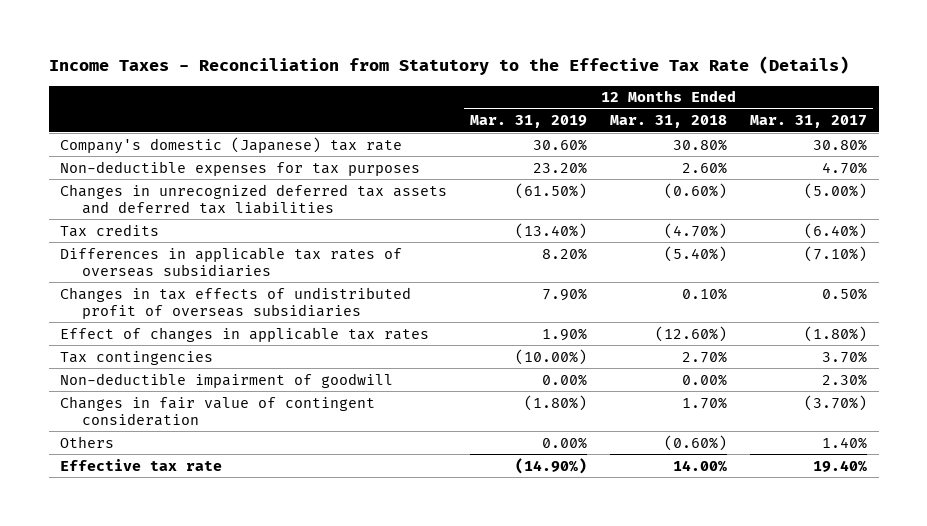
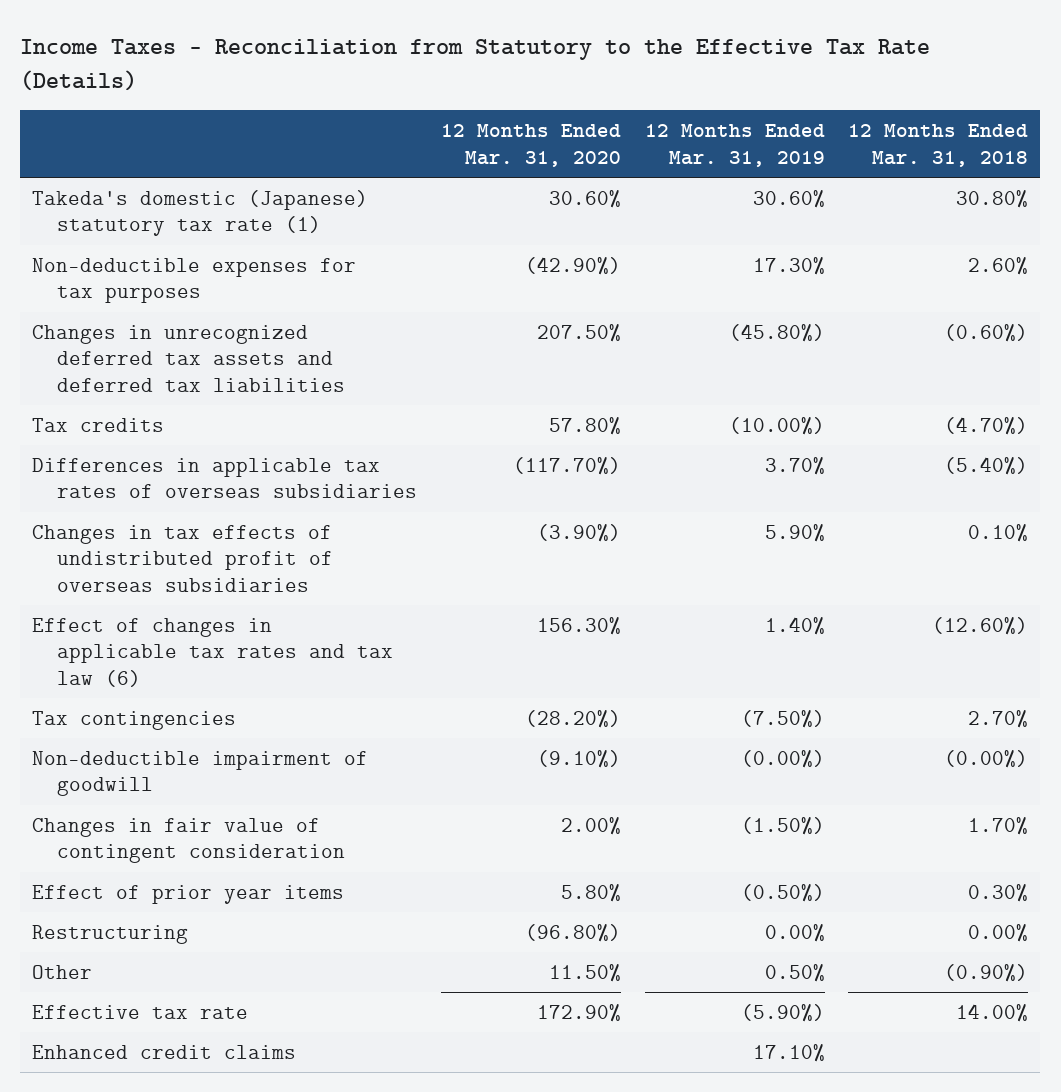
- | 12 Months Ended Mar. 31, 2019 | 12 Months Ended Mar. 31, 2018 | 12 Months Ended Mar. 31, 2017
+ | 12 Months Ended Mar. 31, 2020 | 12 Months Ended Mar. 31, 2019 | 12 Months Ended Mar. 31, 2018
- Company's domestic (Japanese) tax rate | 30.60% | 30.80% | 30.80%
- Non-deductible expenses for tax purposes | 23.20% | 2.60% | 4.70%
- Changes in unrecognized deferred tax assets and deferred tax liabilities | (61.50%) | (0.60%) | (5.00%)
- Tax credits | (13.40%) | (4.70%) | (6.40%)
- Differences in applicable tax rates of overseas subsidiaries | 8.20% | (5.40%) | (7.10%)
- Changes in tax effects of undistributed profit of overseas subsidiaries | 7.90% | 0.10% | 0.50%
- Effect of changes in applicable tax rates | 1.90% | (12.60%) | (1.80%)
- Tax contingencies | (10.00%) | 2.70% | 3.70%
- Non-deductible impairment of goodwill | 0.00% | 0.00% | 2.30%
- Changes in fair value of contingent consideration | (1.80%) | 1.70% | (3.70%)
- Others | 0.00% | (0.60%) | 1.40%
- Effective tax rate | (14.90%) | 14.00% | 19.40%
+ Takeda's domestic (Japanese) statutory tax rate (1) | 30.60% | 30.60% | 30.80%
+ Non-deductible expenses for tax purposes | (42.90%) | 17.30% | 2.60%
+ Changes in unrecognized deferred tax assets and deferred tax liabilities | 207.50% | (45.80%) | (0.60%)
+ Tax credits | 57.80% | (10.00%) | (4.70%)
+ Differences in applicable tax rates of overseas subsidiaries | (117.70%) | 3.70% | (5.40%)
+ Changes in tax effects of undistributed profit of overseas subsidiaries | (3.90%) | 5.90% | 0.10%
+ Effect of changes in applicable tax rates and tax law (6) | 156.30% | 1.40% | (12.60%)
+ Tax contingencies | (28.20%) | (7.50%) | 2.70%
+ Non-deductible impairment of goodwill | (9.10%) | (0.00%) | (0.00%)
+ Changes in fair value of contingent consideration | 2.00% | (1.50%) | 1.70%
+ Effect of prior year items | 5.80% | (0.50%) | 0.30%
+ Restructuring | (96.80%) | 0.00% | 0.00%
+ Other | 11.50% | 0.50% | (0.90%)
+ Effective tax rate | 172.90% | (5.90%) | 14.00%
+ Enhanced credit claims | | 17.10% |

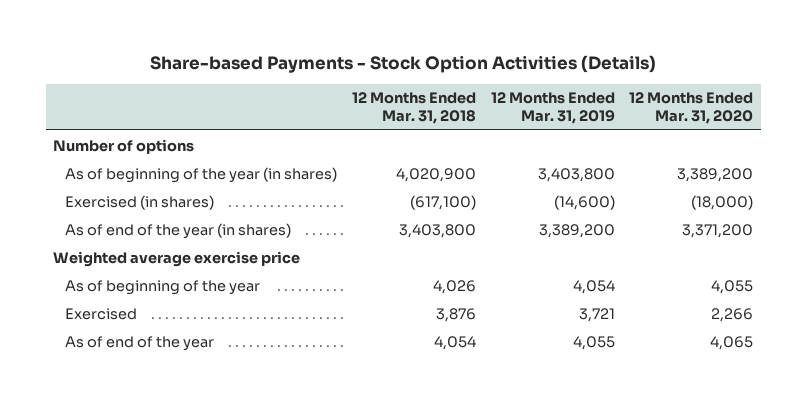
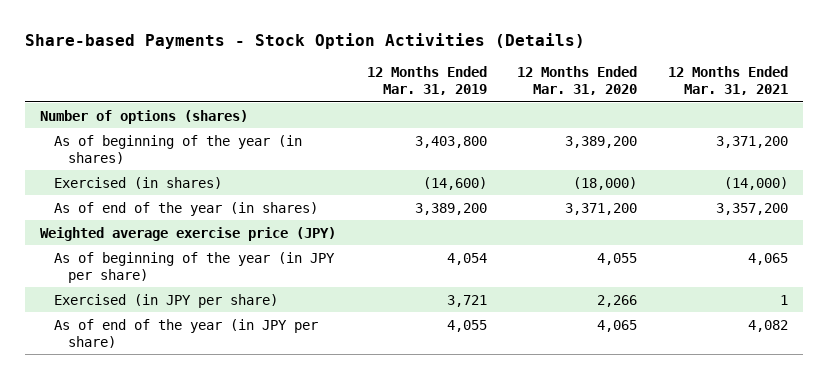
- | 12 Months Ended Mar. 31, 2018 | 12 Months Ended Mar. 31, 2019 | 12 Months Ended Mar. 31, 2020
+ | 12 Months Ended Mar. 31, 2019 | 12 Months Ended Mar. 31, 2020 | 12 Months Ended Mar. 31, 2021
- Number of options
+ Number of options (shares)
- Weighted average exercise price
- As of beginning of the year | 4,026 | 4,054 | 4,055
- Exercised | 3,876 | 3,721 | 2,266
- As of end of the year | 4,054 | 4,055 | 4,065
+ Weighted average exercise price (JPY)
+ As of beginning of the year (in JPY per share) | 4,054 | 4,055 | 4,065
+ Exercised (in JPY per share) | 3,721 | 2,266 | 1
+ As of end of the year (in JPY per share) | 4,055 | 4,065 | 4,082

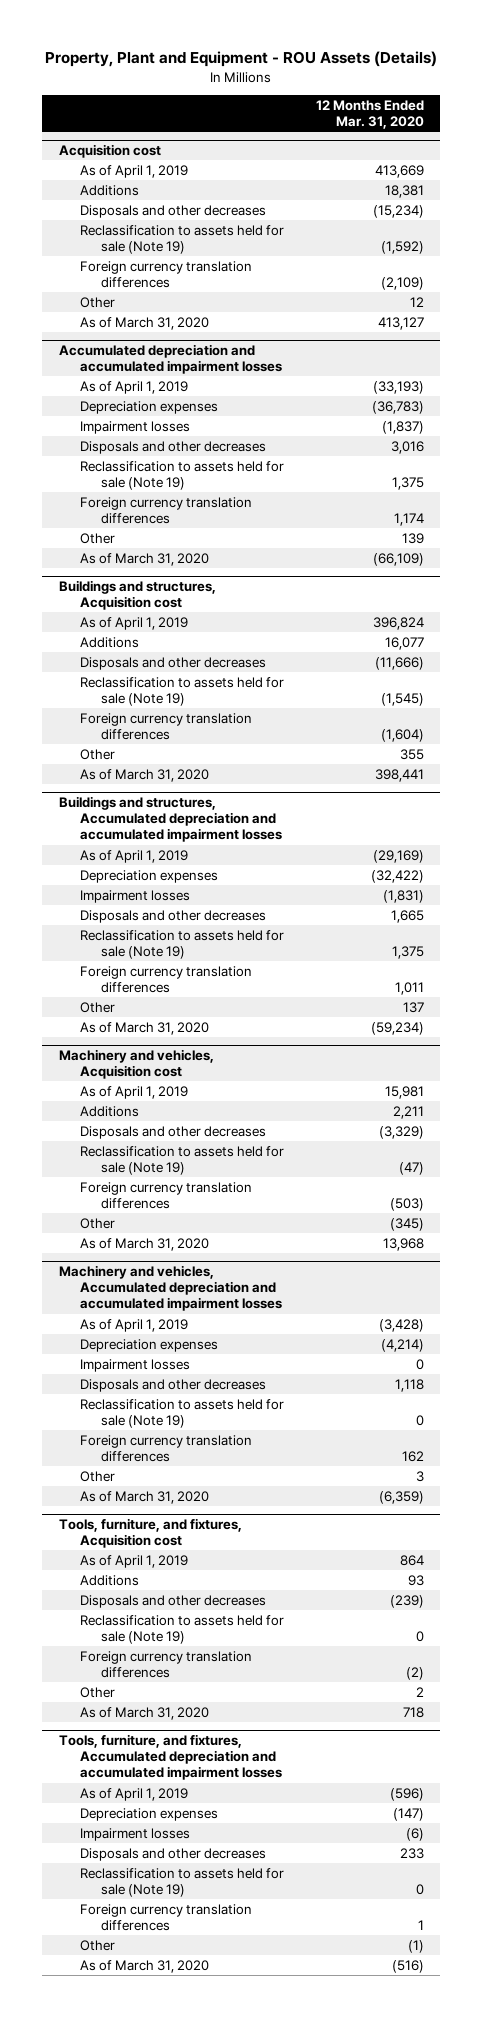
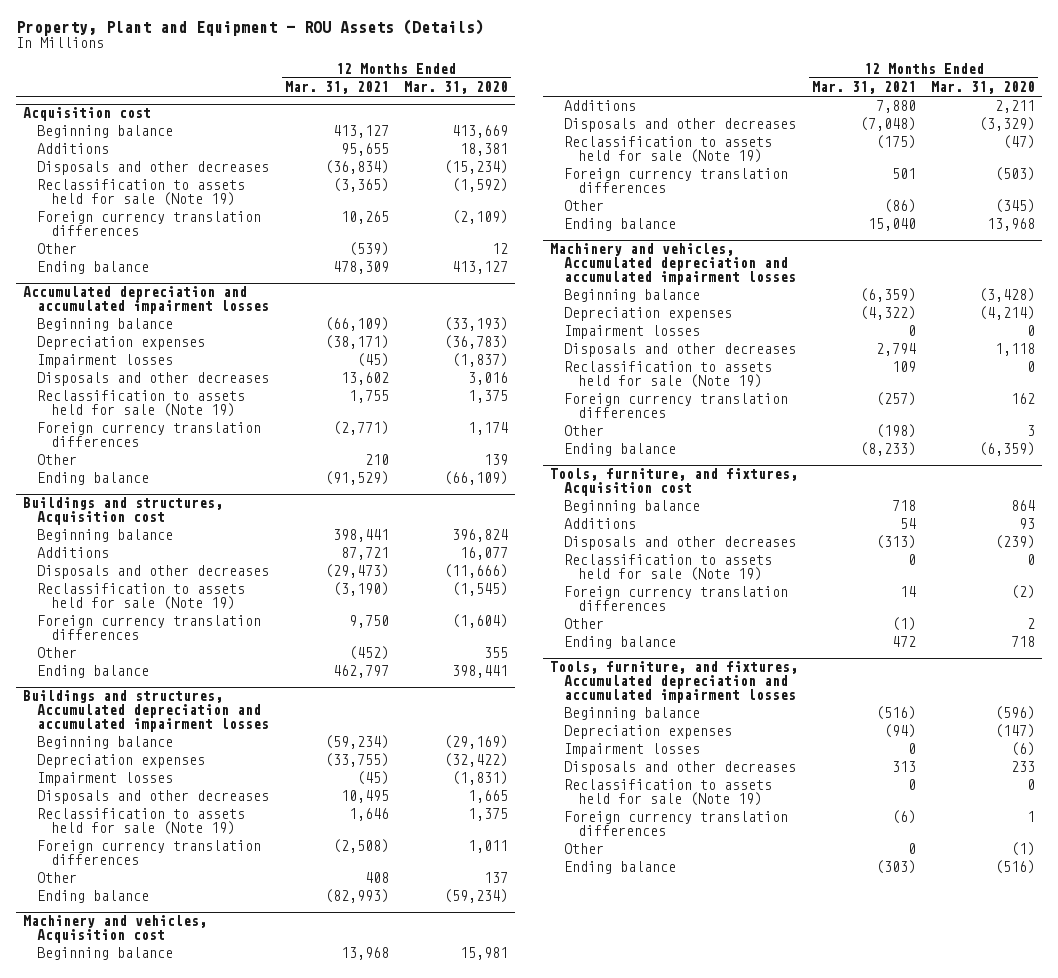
- | 12 Months Ended Mar. 31, 2020
+ | 12 Months Ended Mar. 31, 2021 | 12 Months Ended Mar. 31, 2020
@ Acquisition cost
- As of April 1, 2019 | 413,669
+ Beginning balance | 413,127 | 413,669
- As of March 31, 2020 | 413,127
+ Ending balance | 478,309 | 413,127
@ Accumulated depreciation and accumulated impairment losses
- As of April 1, 2019 | (33,193)
+ Beginning balance | (66,109) | (33,193)
- As of March 31, 2020 | (66,109)
+ Ending balance | (91,529) | (66,109)
@ Buildings and structures, Acquisition cost
- As of April 1, 2019 | 396,824
+ Beginning balance | 398,441 | 396,824
- As of March 31, 2020 | 398,441
+ Ending balance | 462,797 | 398,441
@ Buildings and structures, Accumulated depreciation and accumulated impairment losses
- As of April 1, 2019 | (29,169)
+ Beginning balance | (59,234) | (29,169)
- As of March 31, 2020 | (59,234)
+ Ending balance | (82,993) | (59,234)
@ Machinery and vehicles, Acquisition cost
- As of April 1, 2019 | 15,981
+ Beginning balance | 13,968 | 15,981
- As of March 31, 2020 | 13,968
+ Ending balance | 15,040 | 13,968
@ Machinery and vehicles, Accumulated depreciation and accumulated impairment losses
- As of April 1, 2019 | (3,428)
+ Beginning balance | (6,359) | (3,428)
- As of March 31, 2020 | (6,359)
+ Ending balance | (8,233) | (6,359)
@ Tools, furniture, and fixtures, Acquisition cost
- As of April 1, 2019 | 864
+ Beginning balance | 718 | 864
- As of March 31, 2020 | 718
+ Ending balance | 472 | 718
@ Tools, furniture, and fixtures, Accumulated depreciation and accumulated impairment losses
- As of April 1, 2019 | (596)
+ Beginning balance | (516) | (596)
- As of March 31, 2020 | (516)
+ Ending balance | (303) | (516)

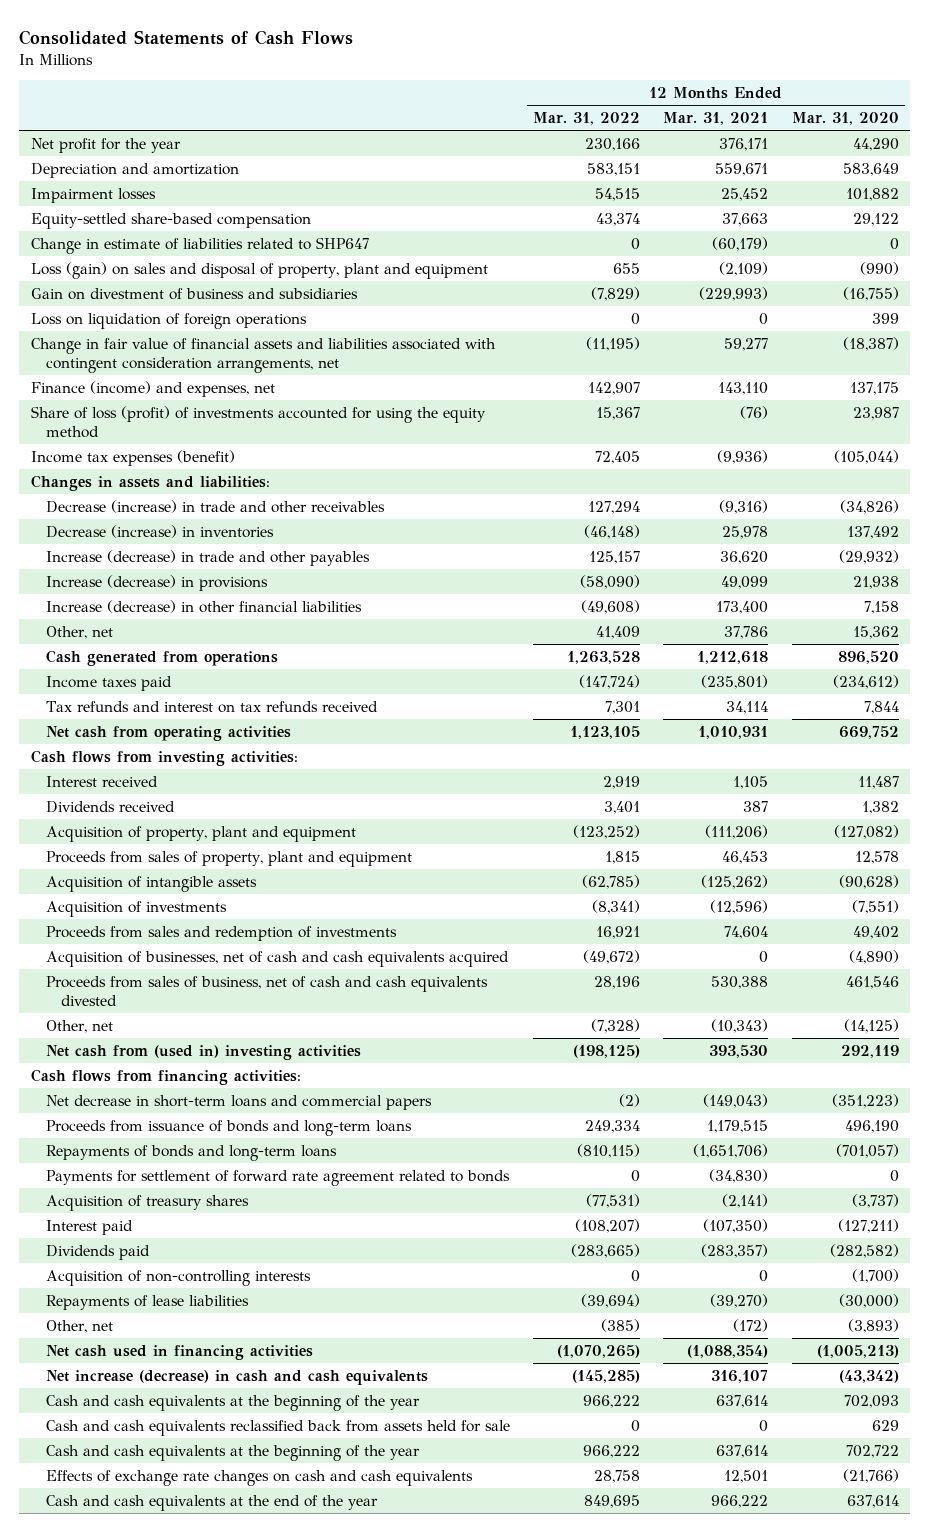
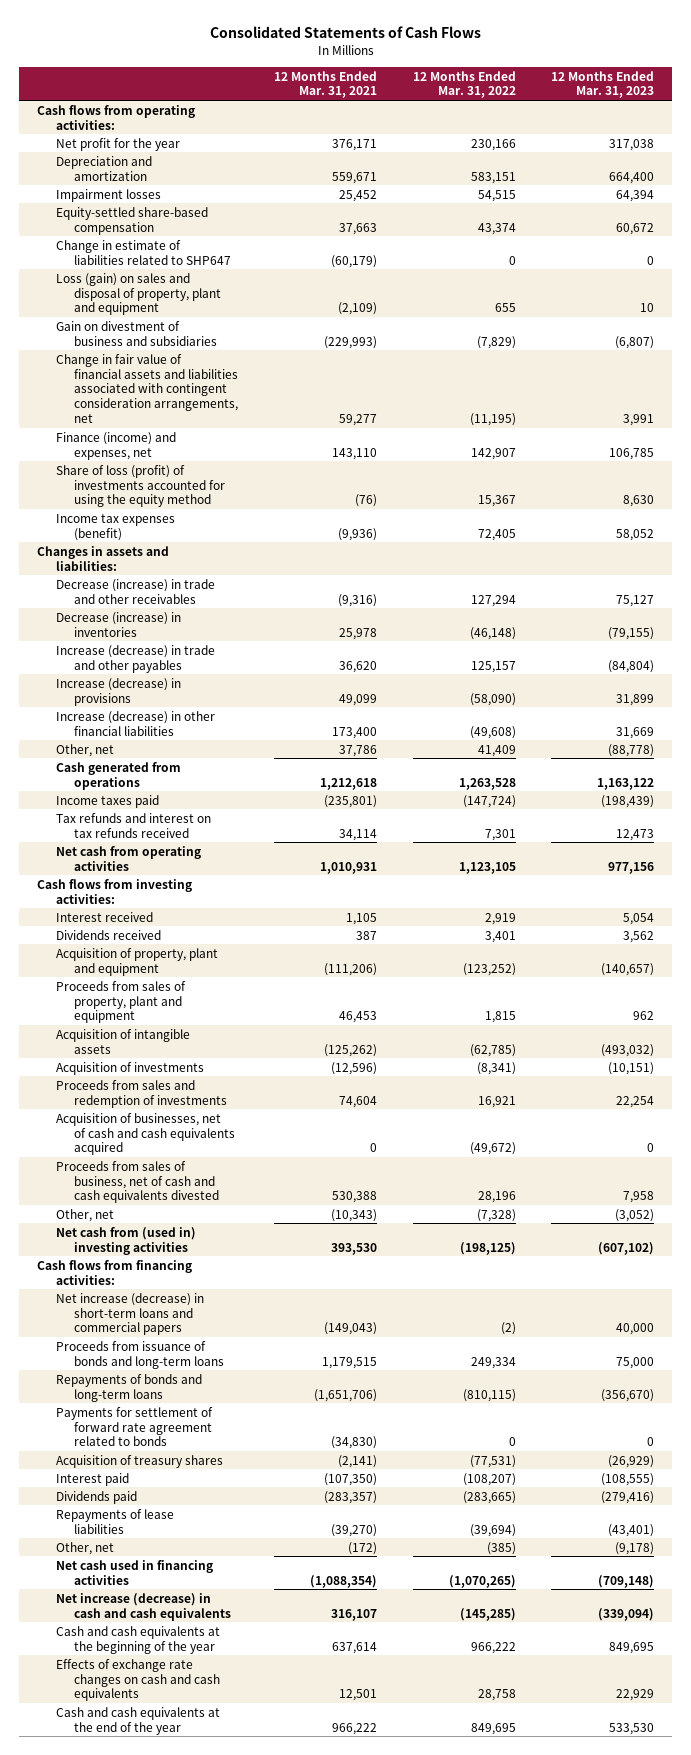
- | 12 Months Ended Mar. 31, 2022 | 12 Months Ended Mar. 31, 2021 | 12 Months Ended Mar. 31, 2020
+ | 12 Months Ended Mar. 31, 2021 | 12 Months Ended Mar. 31, 2022 | 12 Months Ended Mar. 31, 2023
+ Cash flows from operating activities:
- Loss on liquidation of foreign operations | 0 | 0 | 399
- Net decrease in short-term loans and commercial papers | (2) | (149,043) | (351,223)
+ Net increase (decrease) in short-term loans and commercial papers | (149,043) | (2) | 40,000
- Acquisition of non-controlling interests | 0 | 0 | (1,700)
- Cash and cash equivalents reclassified back from assets held for sale | 0 | 0 | 629
- Cash and cash equivalents at the beginning of the year | 966,222 | 637,614 | 702,722

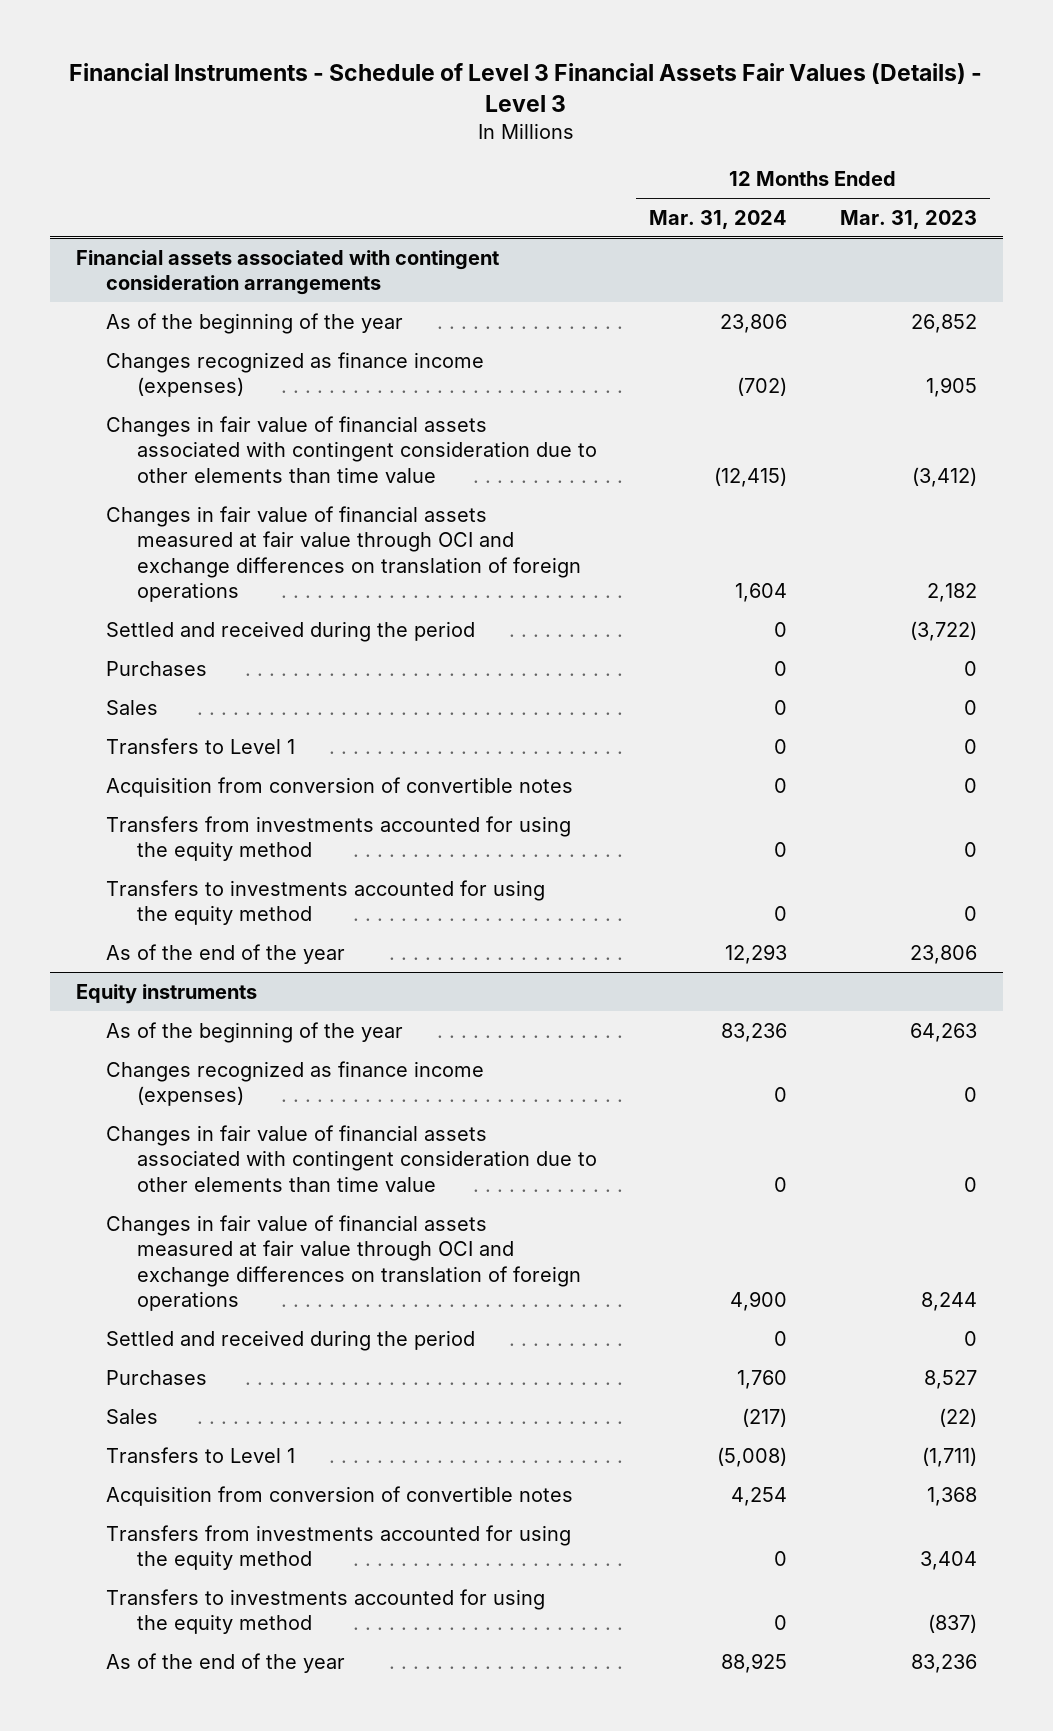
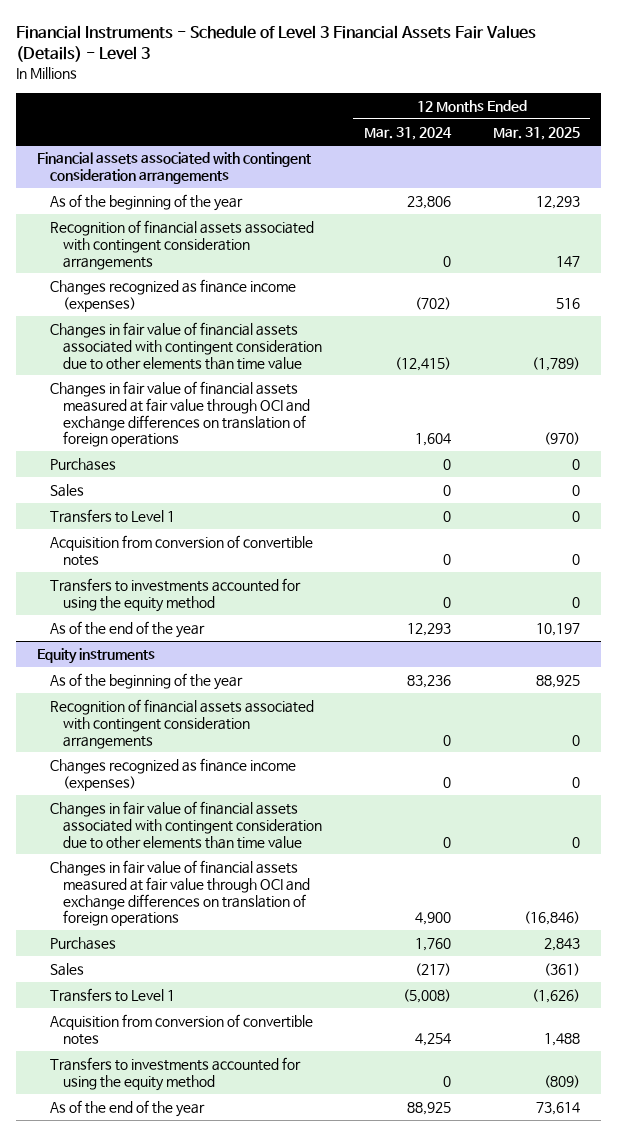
- | 12 Months Ended Mar. 31, 2024 | 12 Months Ended Mar. 31, 2023
+ | 12 Months Ended Mar. 31, 2024 | 12 Months Ended Mar. 31, 2025
@ Financial assets associated with contingent consideration arrangements
+ Recognition of financial assets associated with contingent consideration arrangements | 0 | 147
- Settled and received during the period | 0 | (3,722)
- Transfers from investments accounted for using the equity method | 0 | 0
@ Equity instruments
+ Recognition of financial assets associated with contingent consideration arrangements | 0 | 0
- Settled and received during the period | 0 | 0
- Transfers from investments accounted for using the equity method | 0 | 3,404

